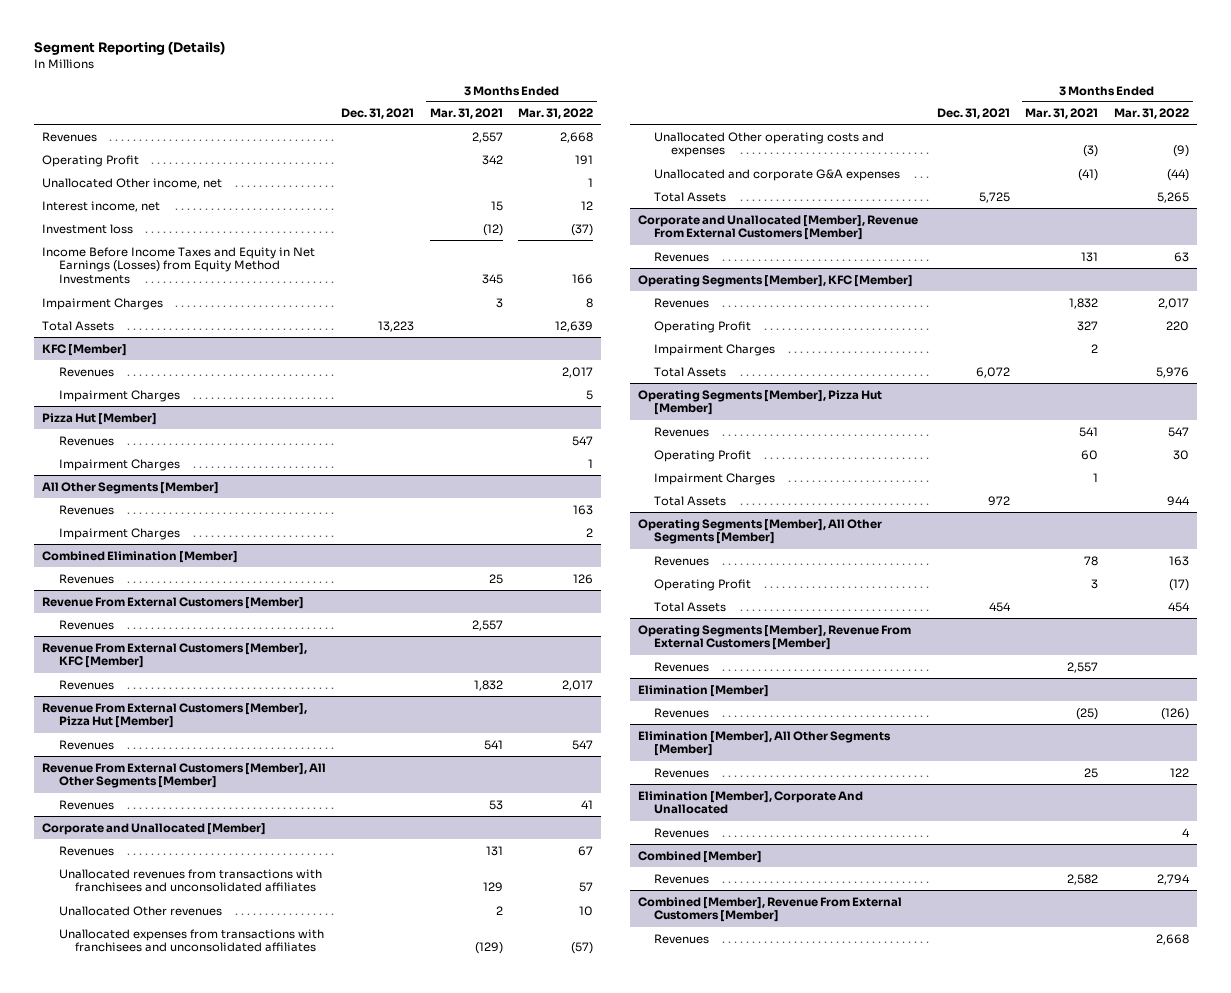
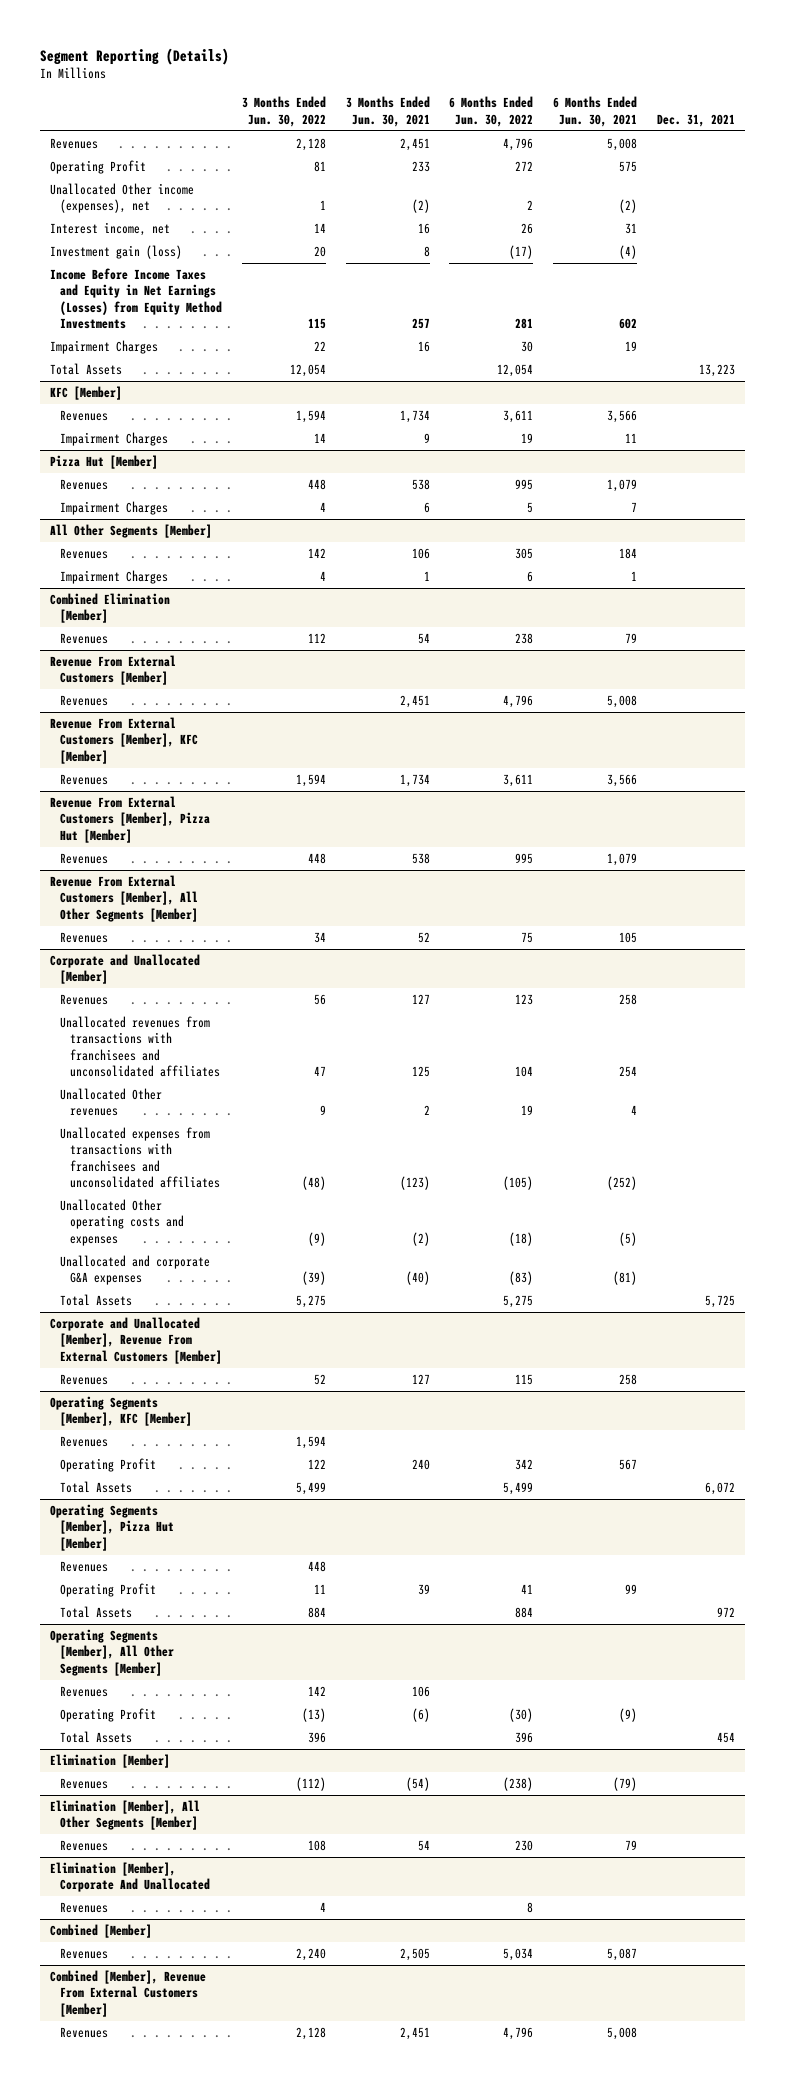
- | Dec. 31, 2021 | 3 Months Ended Mar. 31, 2021 | 3 Months Ended Mar. 31, 2022
+ | 3 Months Ended Jun. 30, 2022 | 3 Months Ended Jun. 30, 2021 | 6 Months Ended Jun. 30, 2022 | 6 Months Ended Jun. 30, 2021 | Dec. 31, 2021
- Unallocated Other income, net | | | 1
+ Unallocated Other income (expenses), net | 1 | (2) | 2 | (2) |
- Investment loss | | (12) | (37)
+ Investment gain (loss) | 20 | 8 | (17) | (4) |
@ Operating Segments [Member], KFC [Member]
- Impairment Charges | | 2 |
@ Operating Segments [Member], Pizza Hut [Member]
- Impairment Charges | | 1 |
- Operating Segments [Member], Revenue From External Customers [Member]
- Revenues | | 2,557 |

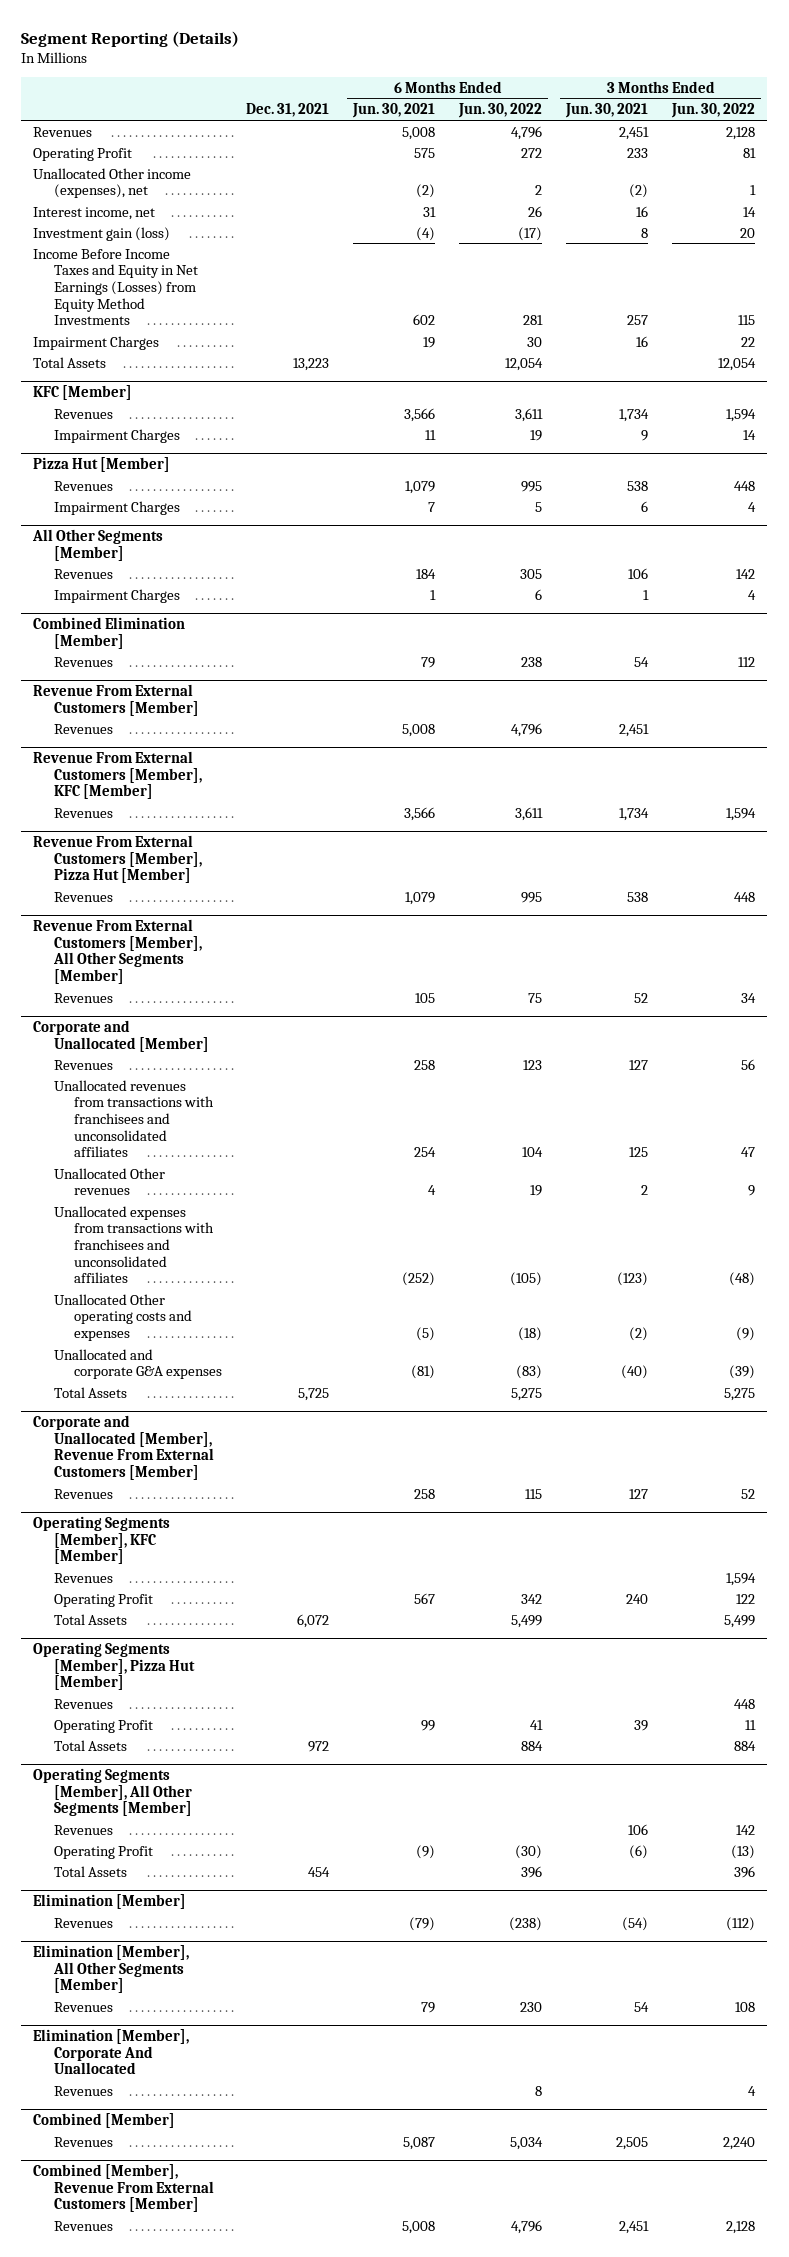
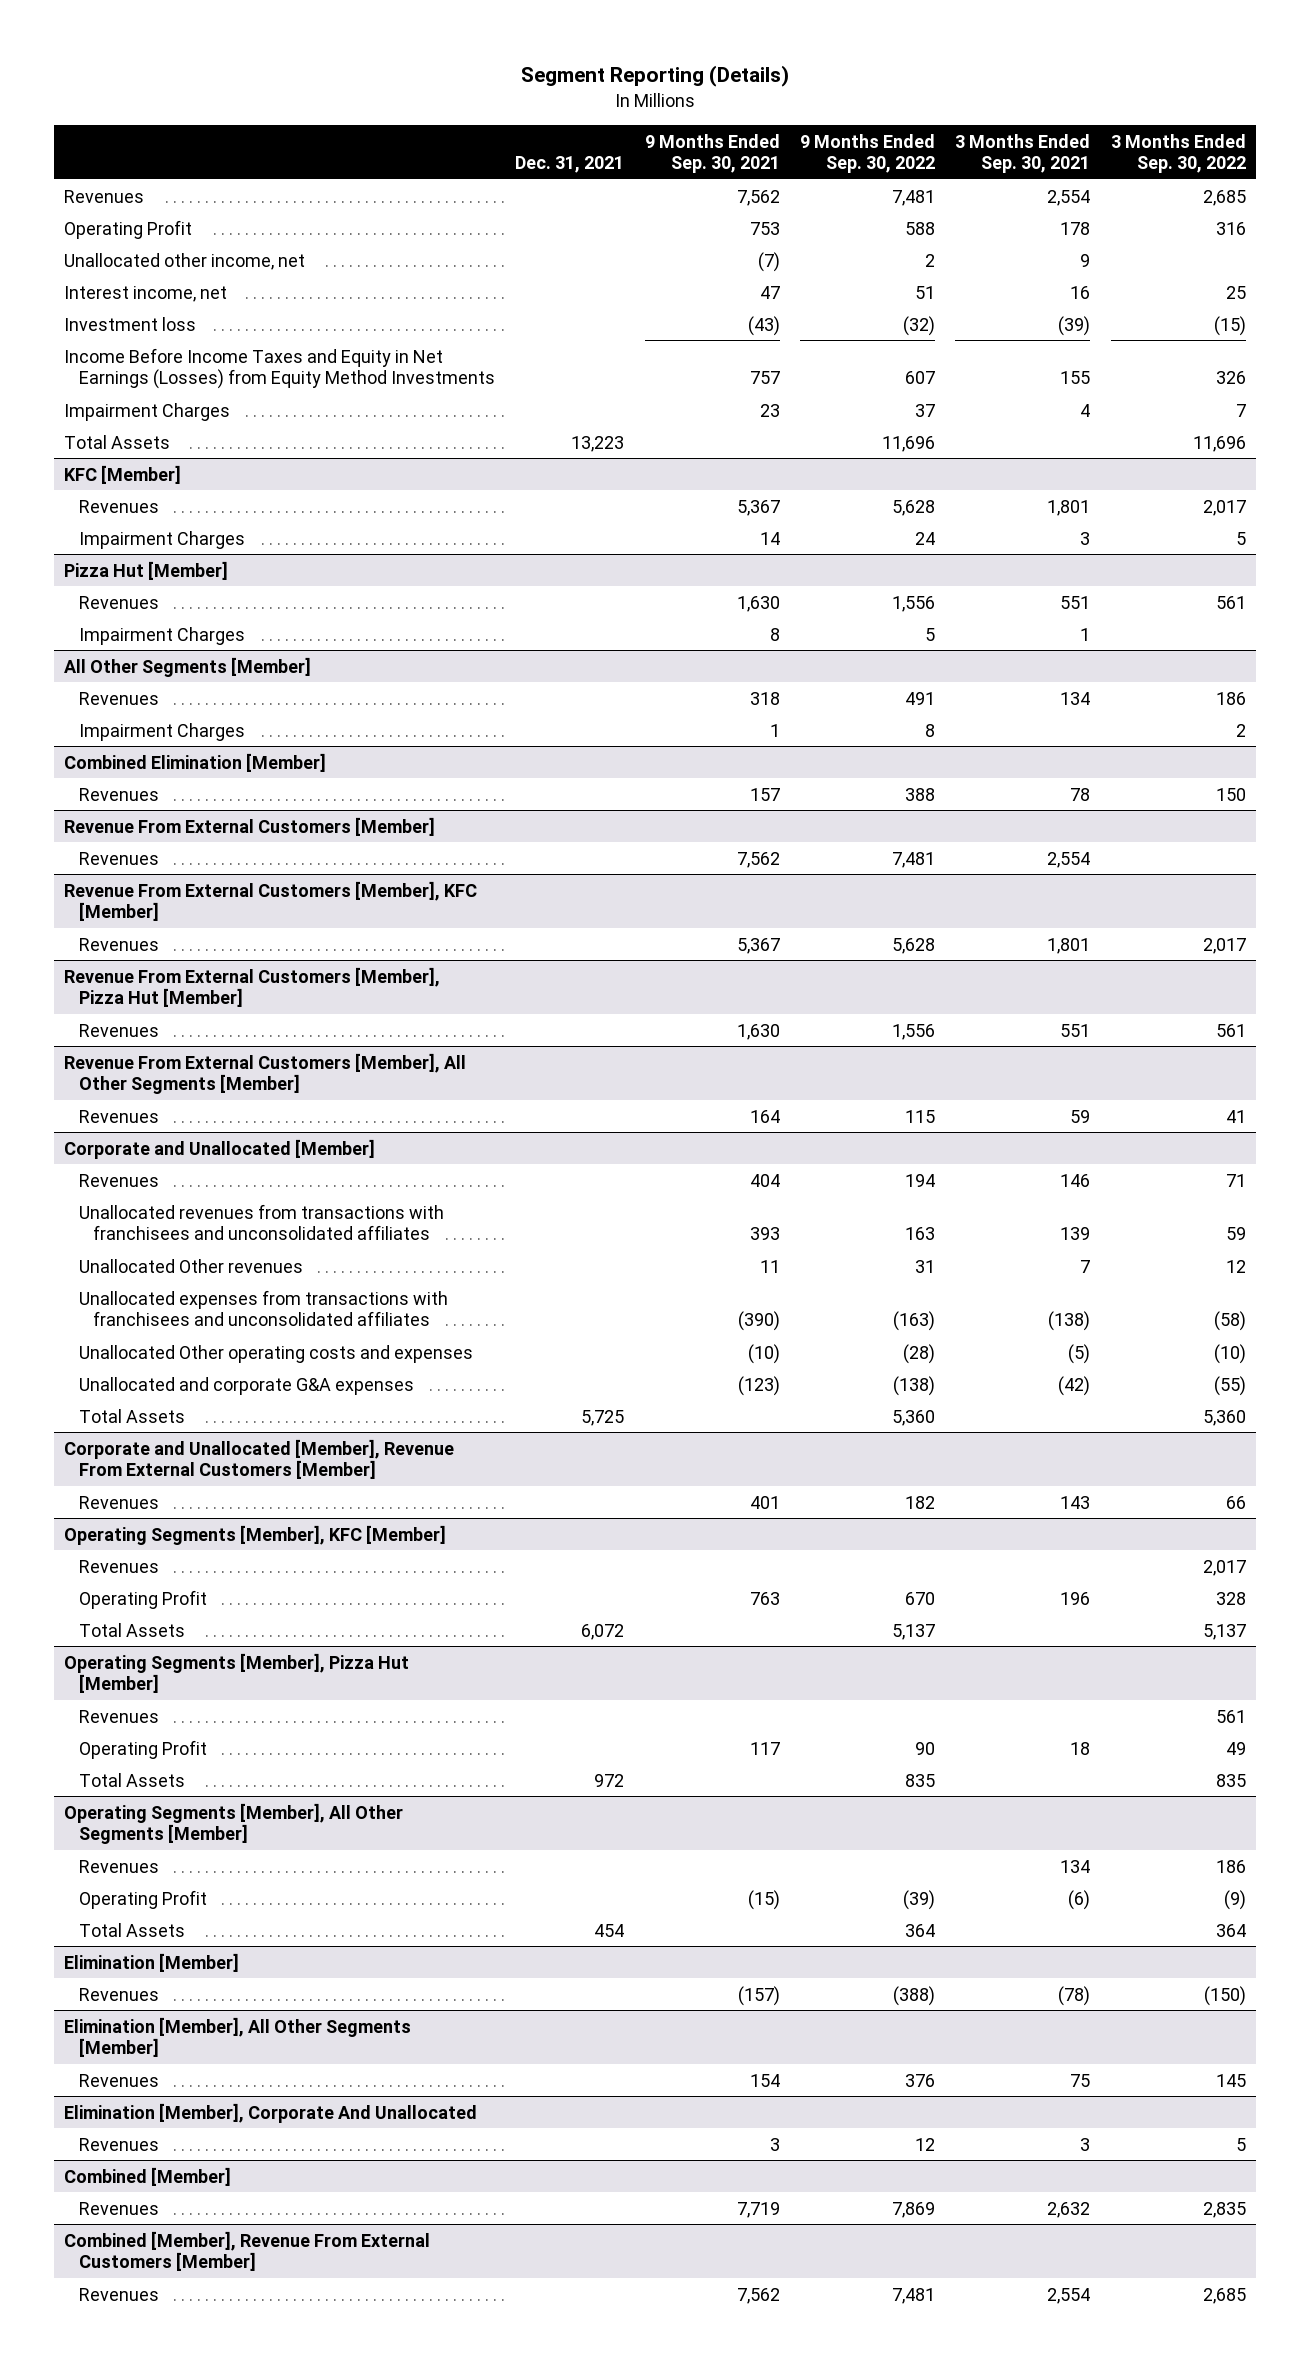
- | Dec. 31, 2021 | 6 Months Ended Jun. 30, 2021 | 6 Months Ended Jun. 30, 2022 | 3 Months Ended Jun. 30, 2021 | 3 Months Ended Jun. 30, 2022
+ | Dec. 31, 2021 | 9 Months Ended Sep. 30, 2021 | 9 Months Ended Sep. 30, 2022 | 3 Months Ended Sep. 30, 2021 | 3 Months Ended Sep. 30, 2022
- Unallocated Other income (expenses), net | | (2) | 2 | (2) | 1
+ Unallocated other income, net | | (7) | 2 | 9 |
- Investment gain (loss) | | (4) | (17) | 8 | 20
+ Investment loss | | (43) | (32) | (39) | (15)

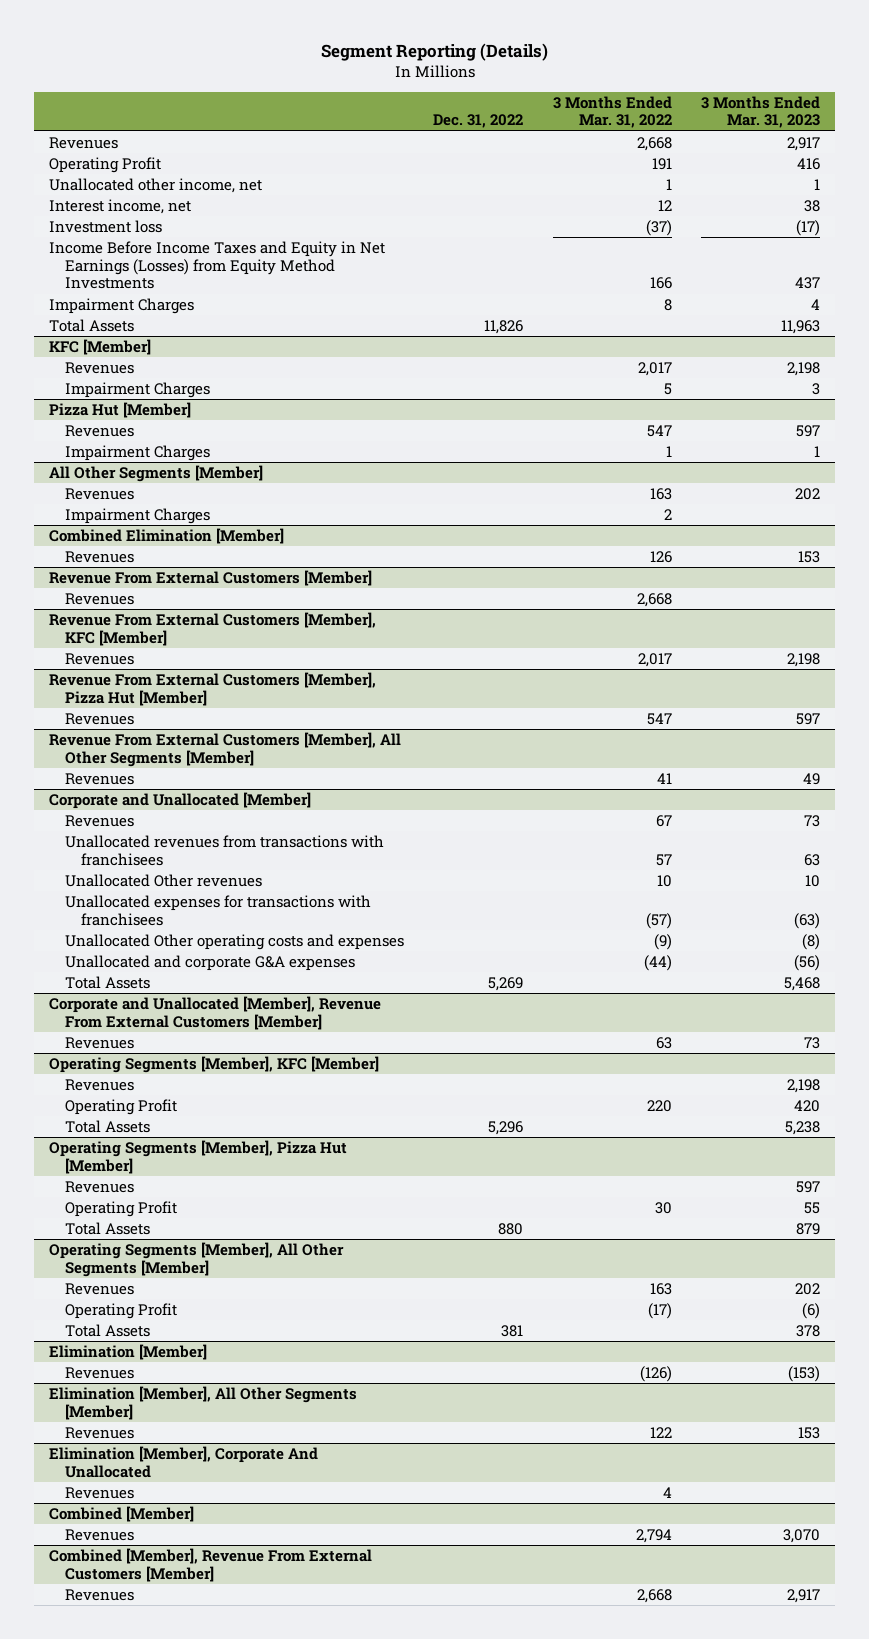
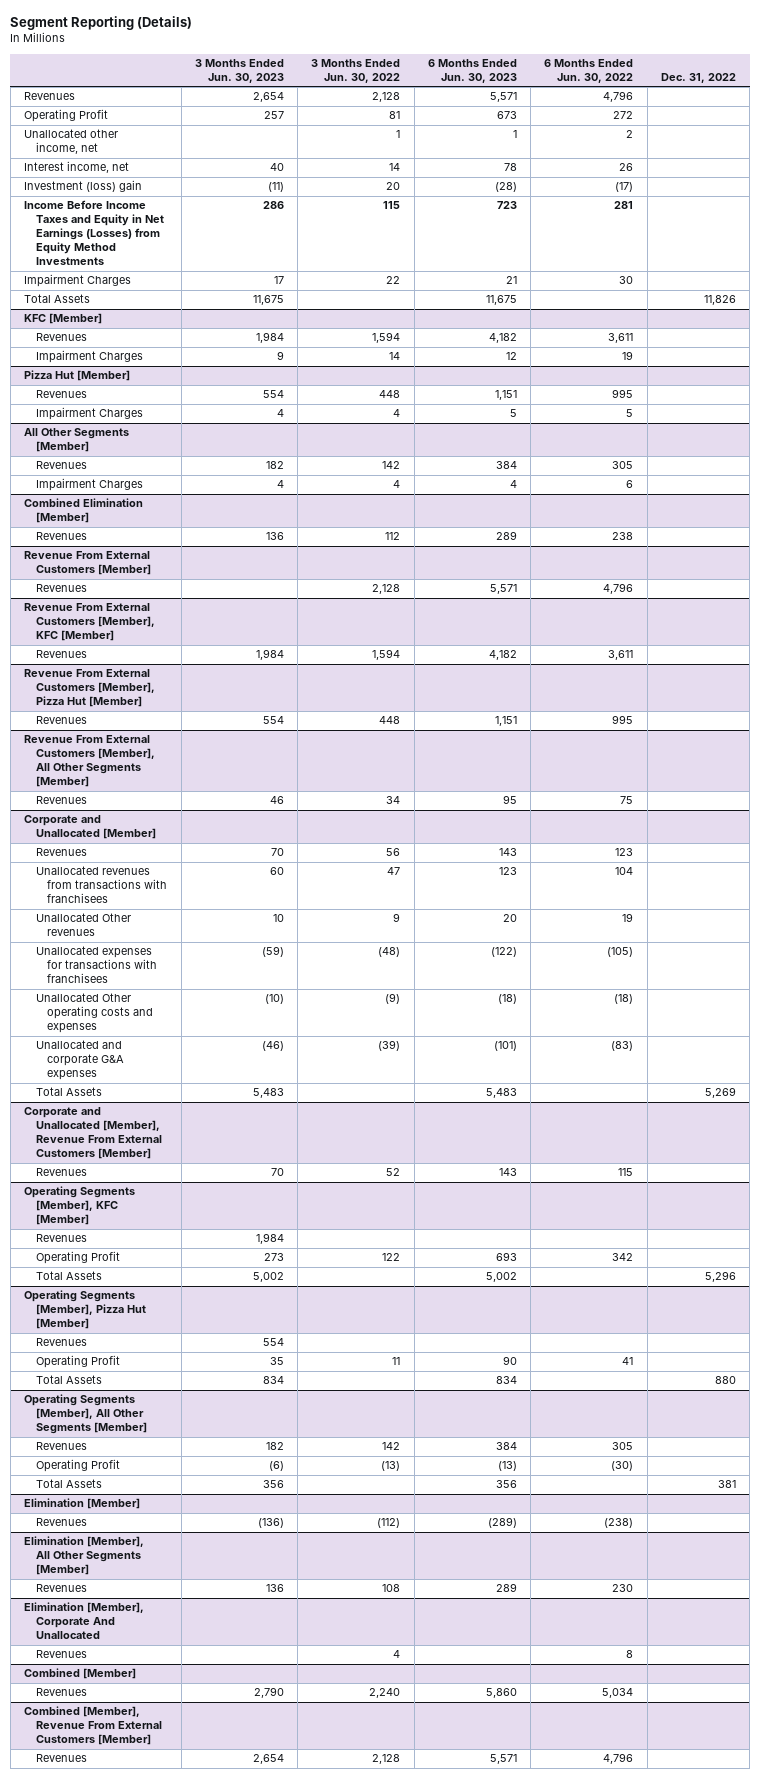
- | Dec. 31, 2022 | 3 Months Ended Mar. 31, 2022 | 3 Months Ended Mar. 31, 2023
+ | 3 Months Ended Jun. 30, 2023 | 3 Months Ended Jun. 30, 2022 | 6 Months Ended Jun. 30, 2023 | 6 Months Ended Jun. 30, 2022 | Dec. 31, 2022
- Investment loss | | (37) | (17)
+ Investment (loss) gain | (11) | 20 | (28) | (17) |

